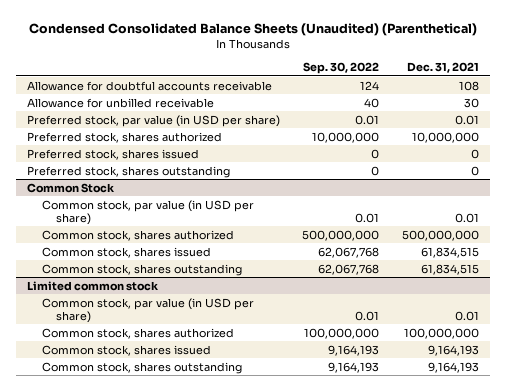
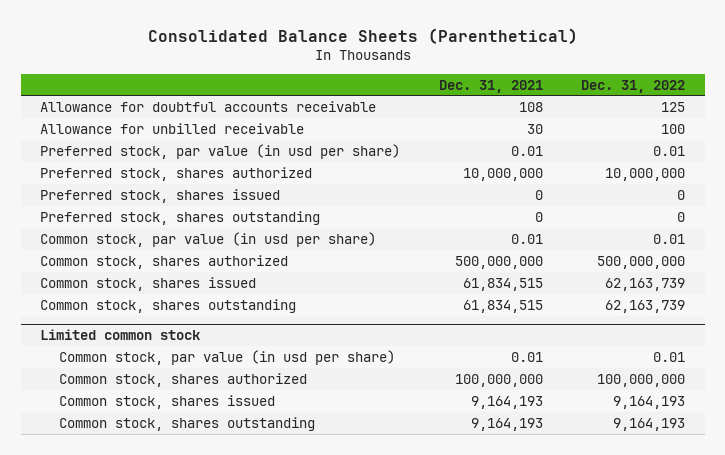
- Condensed Consolidated Balance Sheets (Unaudited) (Parenthetical)
+ Consolidated Balance Sheets (Parenthetical)
- | Sep. 30, 2022 | Dec. 31, 2021
+ | Dec. 31, 2021 | Dec. 31, 2022
- Preferred stock, par value (in USD per share) | 0.01 | 0.01
+ Preferred stock, par value (in usd per share) | 0.01 | 0.01
- Common Stock
- Common stock, par value (in USD per share) | 0.01 | 0.01
+ Common stock, par value (in usd per share) | 0.01 | 0.01
@ Limited common stock
- Common stock, par value (in USD per share) | 0.01 | 0.01
+ Common stock, par value (in usd per share) | 0.01 | 0.01

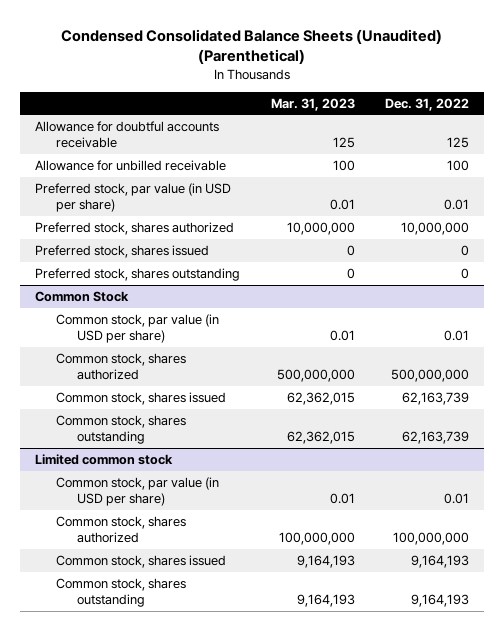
- Consolidated Balance Sheets (Parenthetical)
+ Condensed Consolidated Balance Sheets (Unaudited) (Parenthetical)
- | Dec. 31, 2021 | Dec. 31, 2022
+ | Mar. 31, 2023 | Dec. 31, 2022
- Preferred stock, par value (in usd per share) | 0.01 | 0.01
+ Preferred stock, par value (in USD per share) | 0.01 | 0.01
- Common stock, par value (in usd per share) | 0.01 | 0.01
+ Common Stock
+ Common stock, par value (in USD per share) | 0.01 | 0.01
@ Limited common stock
- Common stock, par value (in usd per share) | 0.01 | 0.01
+ Common stock, par value (in USD per share) | 0.01 | 0.01

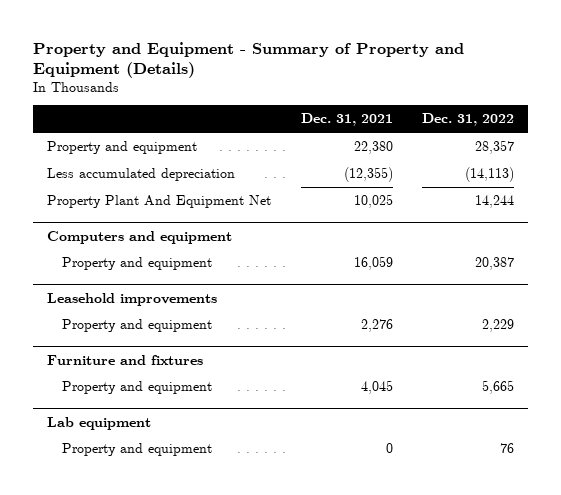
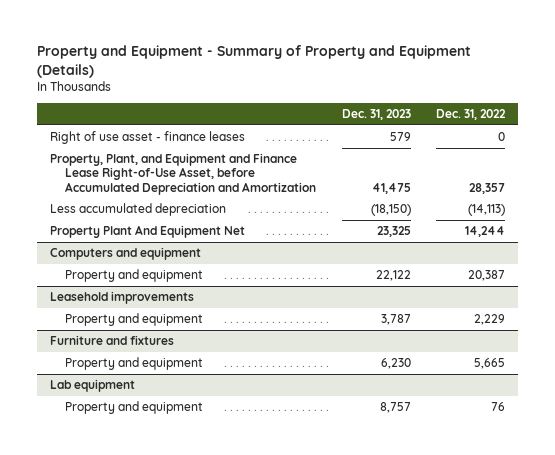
- | Dec. 31, 2021 | Dec. 31, 2022
+ | Dec. 31, 2023 | Dec. 31, 2022
- Property and equipment | 22,380 | 28,357
+ Right of use asset - finance leases | 579 | 0
+ Property, Plant, and Equipment and Finance Lease Right-of-Use Asset, before Accumulated Depreciation and Amortization | 41,475 | 28,357

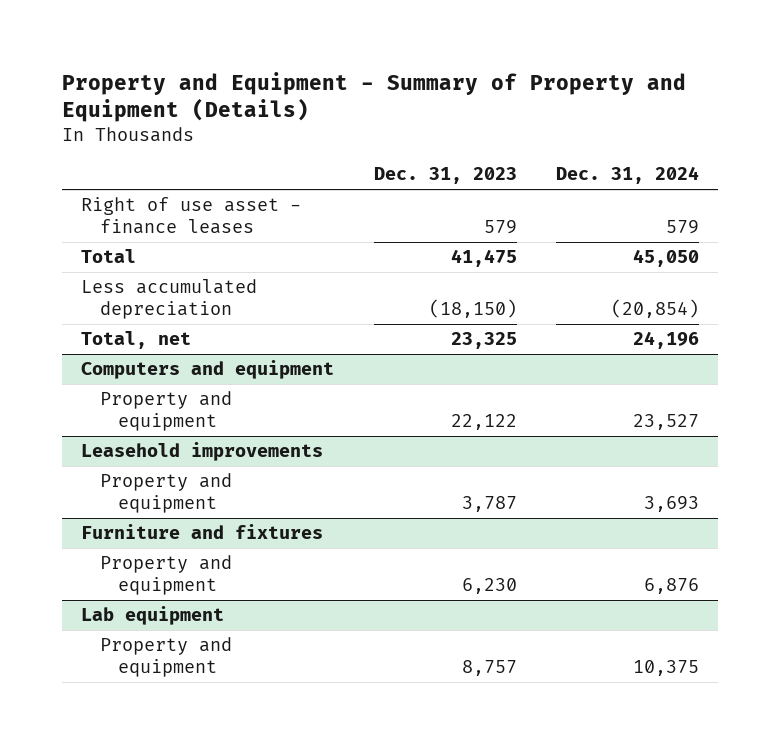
- | Dec. 31, 2023 | Dec. 31, 2022
+ | Dec. 31, 2023 | Dec. 31, 2024
- Property, Plant, and Equipment and Finance Lease Right-of-Use Asset, before Accumulated Depreciation and Amortization | 41,475 | 28,357
+ Total | 41,475 | 45,050
- Property Plant And Equipment Net | 23,325 | 14,244
+ Total, net | 23,325 | 24,196

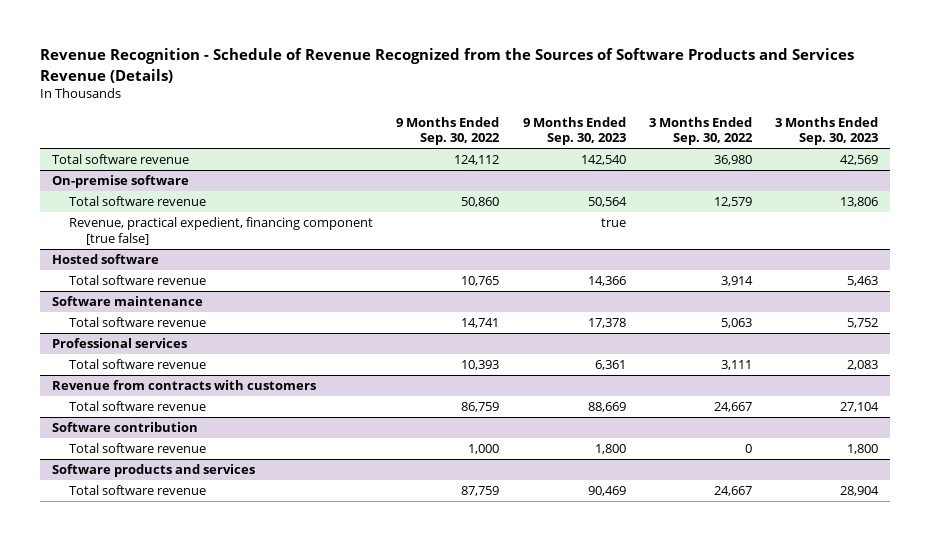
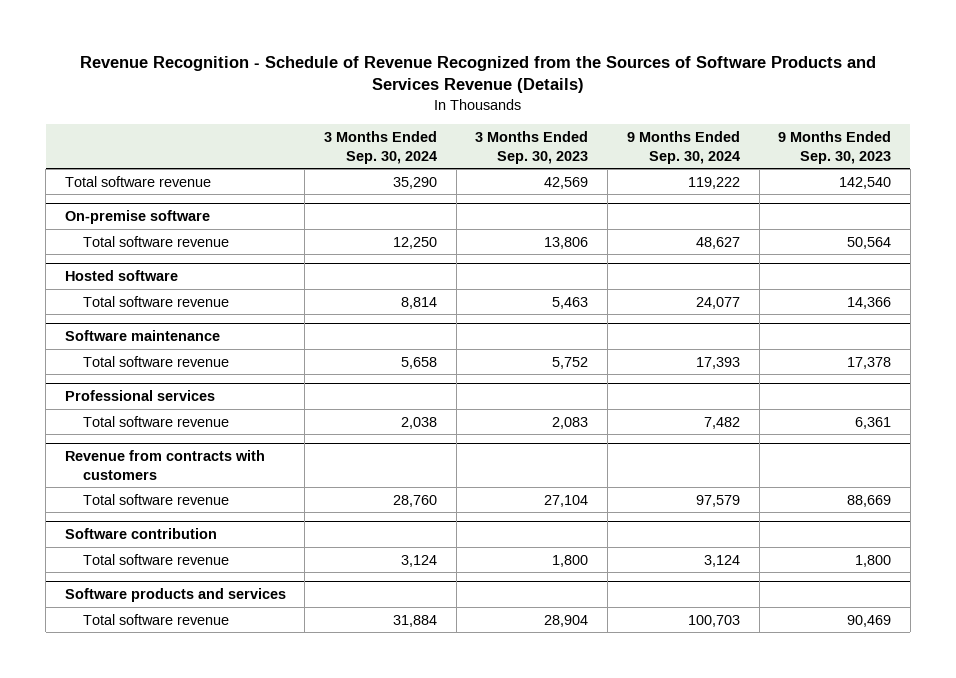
- | 9 Months Ended Sep. 30, 2022 | 9 Months Ended Sep. 30, 2023 | 3 Months Ended Sep. 30, 2022 | 3 Months Ended Sep. 30, 2023
+ | 3 Months Ended Sep. 30, 2024 | 3 Months Ended Sep. 30, 2023 | 9 Months Ended Sep. 30, 2024 | 9 Months Ended Sep. 30, 2023
@ On-premise software
- Revenue, practical expedient, financing component [true false] | | true | |

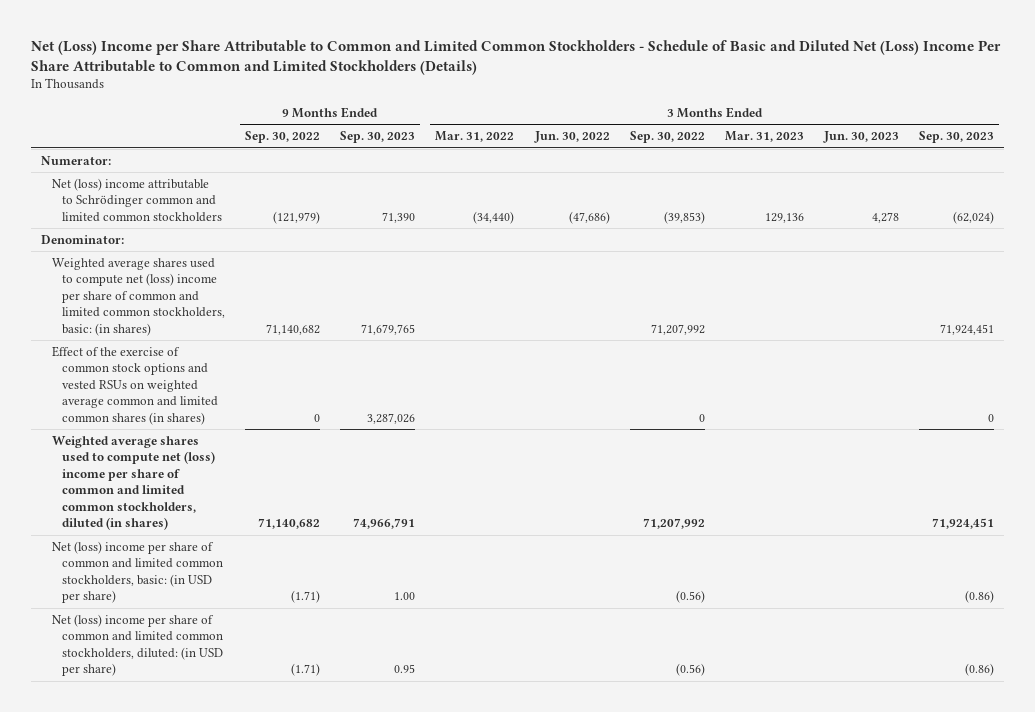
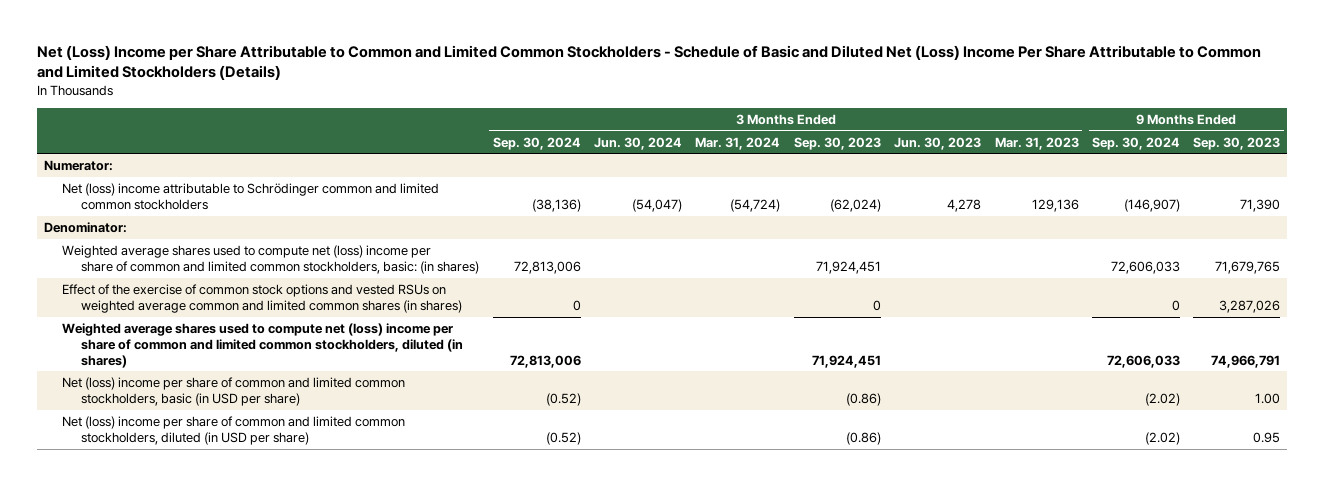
- | 9 Months Ended Sep. 30, 2022 | 9 Months Ended Sep. 30, 2023 | 3 Months Ended Mar. 31, 2022 | 3 Months Ended Jun. 30, 2022 | 3 Months Ended Sep. 30, 2022 | 3 Months Ended Mar. 31, 2023 | 3 Months Ended Jun. 30, 2023 | 3 Months Ended Sep. 30, 2023
+ | 3 Months Ended Sep. 30, 2024 | 3 Months Ended Jun. 30, 2024 | 3 Months Ended Mar. 31, 2024 | 3 Months Ended Sep. 30, 2023 | 3 Months Ended Jun. 30, 2023 | 3 Months Ended Mar. 31, 2023 | 9 Months Ended Sep. 30, 2024 | 9 Months Ended Sep. 30, 2023
- Net (loss) income per share of common and limited common stockholders, basic: (in USD per share) | (1.71) | 1.00 | | | (0.56) | | | (0.86)
- Net (loss) income per share of common and limited common stockholders, diluted: (in USD per share) | (1.71) | 0.95 | | | (0.56) | | | (0.86)
+ Net (loss) income per share of common and limited common stockholders, basic (in USD per share) | (0.52) | | | (0.86) | | | (2.02) | 1.00
+ Net (loss) income per share of common and limited common stockholders, diluted (in USD per share) | (0.52) | | | (0.86) | | | (2.02) | 0.95

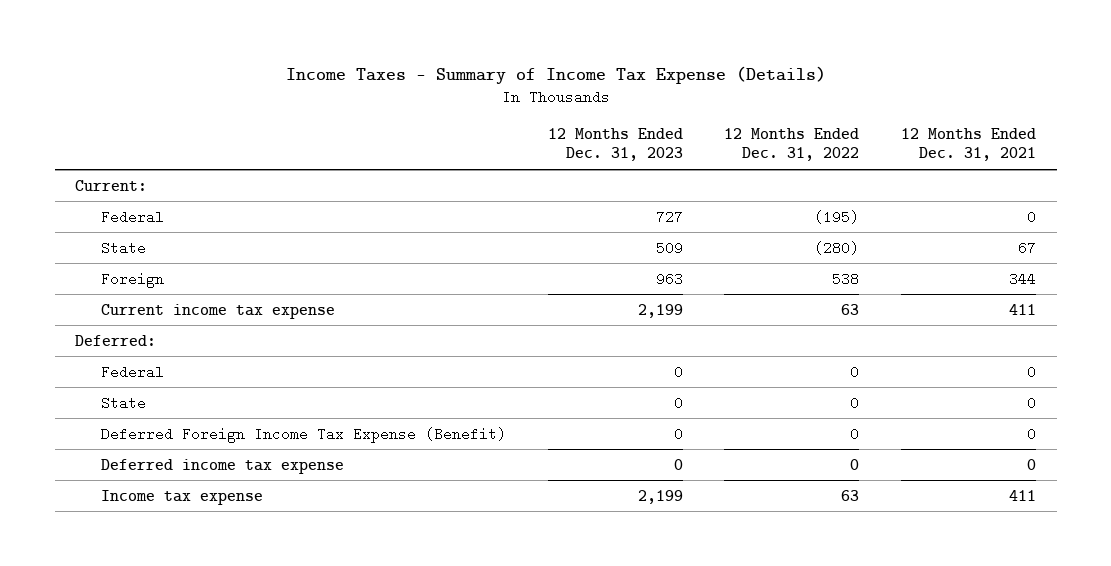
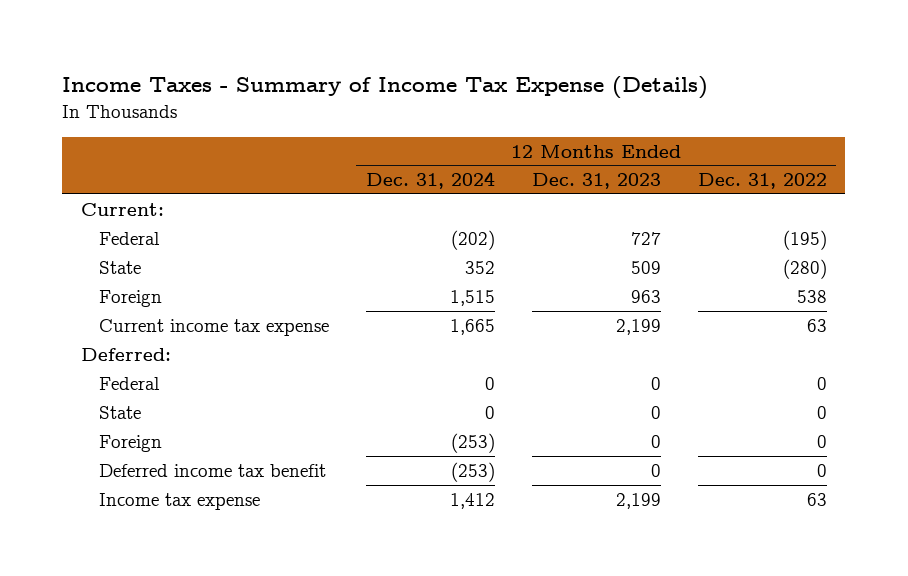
- | 12 Months Ended Dec. 31, 2023 | 12 Months Ended Dec. 31, 2022 | 12 Months Ended Dec. 31, 2021
+ | 12 Months Ended Dec. 31, 2024 | 12 Months Ended Dec. 31, 2023 | 12 Months Ended Dec. 31, 2022
- Deferred Foreign Income Tax Expense (Benefit) | 0 | 0 | 0
- Deferred income tax expense | 0 | 0 | 0
+ Foreign | (253) | 0 | 0
+ Deferred income tax benefit | (253) | 0 | 0

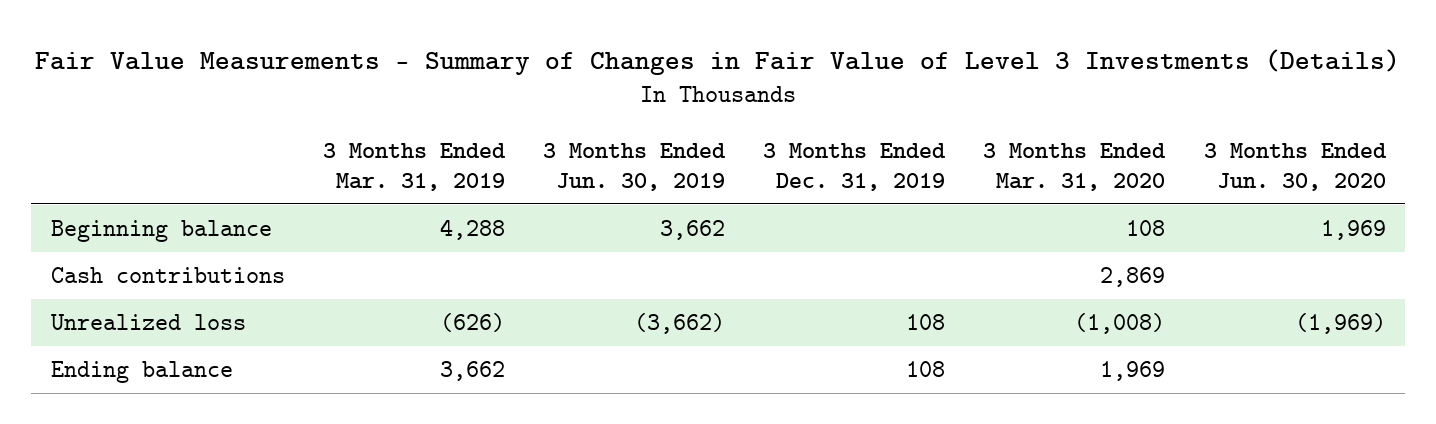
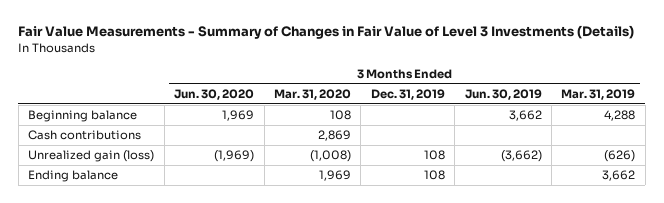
- | 3 Months Ended Mar. 31, 2019 | 3 Months Ended Jun. 30, 2019 | 3 Months Ended Dec. 31, 2019 | 3 Months Ended Mar. 31, 2020 | 3 Months Ended Jun. 30, 2020
+ | 3 Months Ended Jun. 30, 2020 | 3 Months Ended Mar. 31, 2020 | 3 Months Ended Dec. 31, 2019 | 3 Months Ended Jun. 30, 2019 | 3 Months Ended Mar. 31, 2019
- Unrealized loss | (626) | (3,662) | 108 | (1,008) | (1,969)
+ Unrealized gain (loss) | (1,969) | (1,008) | 108 | (3,662) | (626)

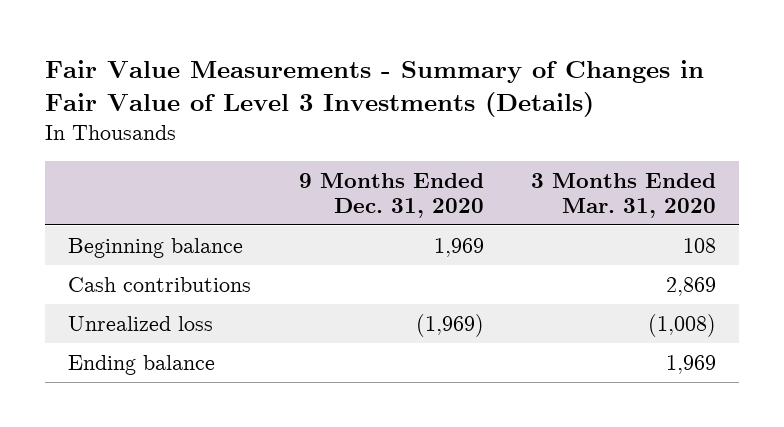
- | 3 Months Ended Jun. 30, 2020 | 3 Months Ended Mar. 31, 2020 | 3 Months Ended Dec. 31, 2019 | 3 Months Ended Jun. 30, 2019 | 3 Months Ended Mar. 31, 2019
+ | 9 Months Ended Dec. 31, 2020 | 3 Months Ended Mar. 31, 2020
- Unrealized gain (loss) | (1,969) | (1,008) | 108 | (3,662) | (626)
+ Unrealized loss | (1,969) | (1,008)

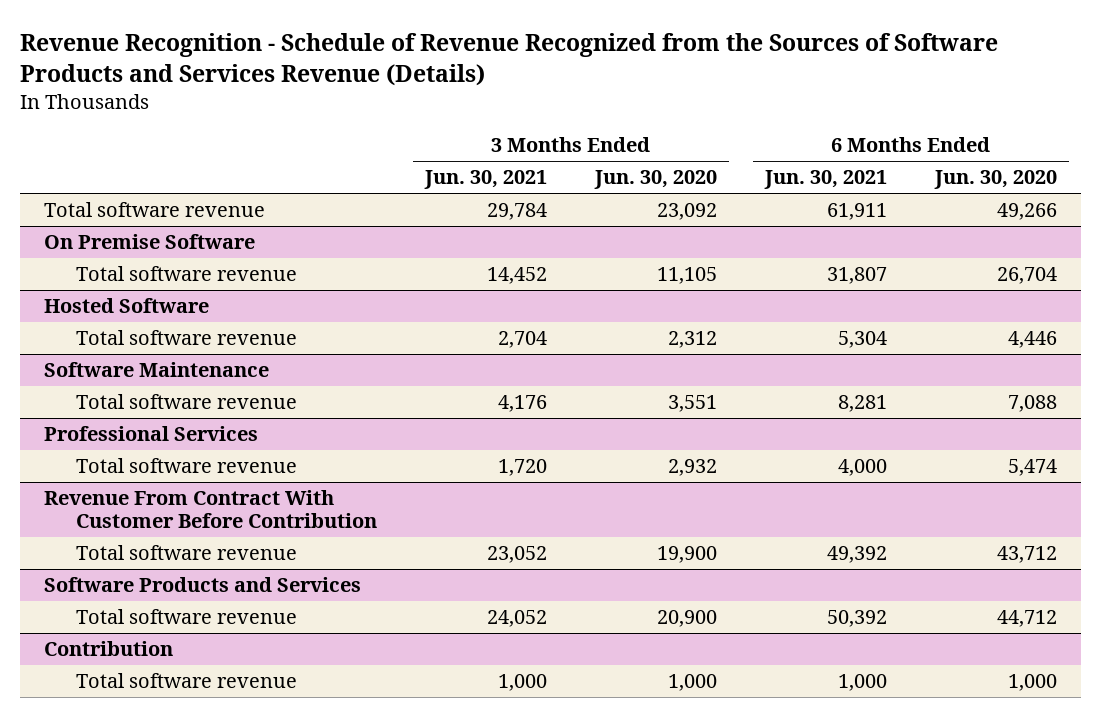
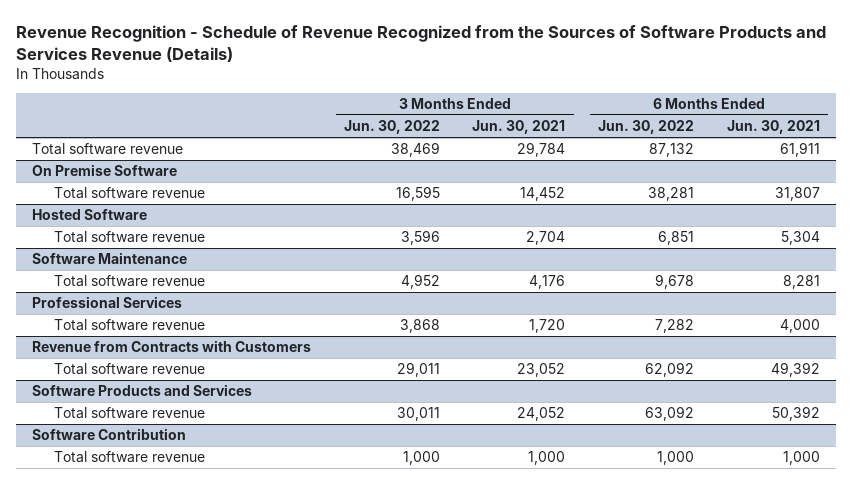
- | 3 Months Ended Jun. 30, 2021 | 3 Months Ended Jun. 30, 2020 | 6 Months Ended Jun. 30, 2021 | 6 Months Ended Jun. 30, 2020
+ | 3 Months Ended Jun. 30, 2022 | 3 Months Ended Jun. 30, 2021 | 6 Months Ended Jun. 30, 2022 | 6 Months Ended Jun. 30, 2021
- Revenue From Contract With Customer Before Contribution
+ Revenue from Contracts with Customers
- Contribution
+ Software Contribution

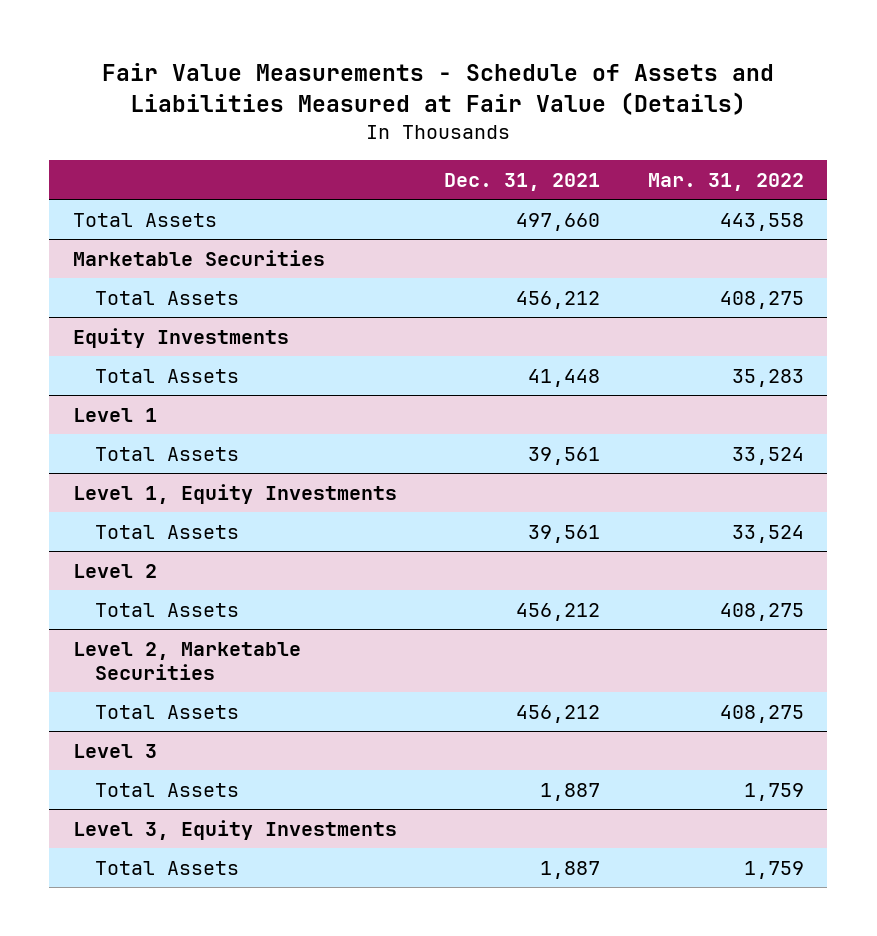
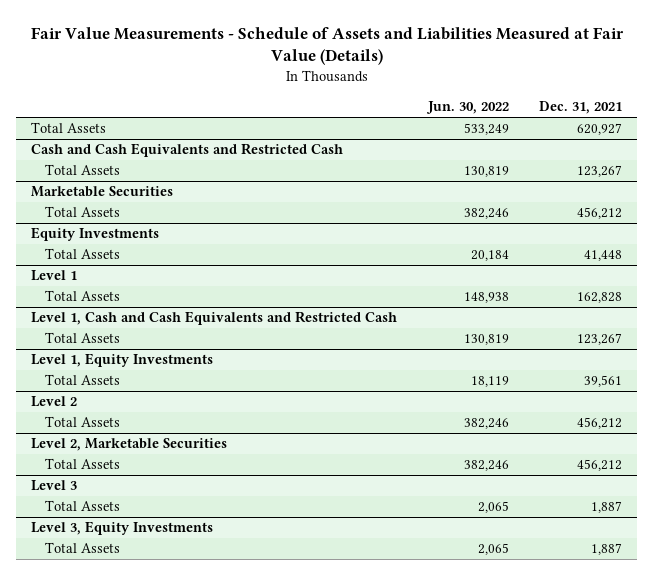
- | Dec. 31, 2021 | Mar. 31, 2022
+ | Jun. 30, 2022 | Dec. 31, 2021
- Total Assets | 497,660 | 443,558
+ Total Assets | 533,249 | 620,927
+ Cash and Cash Equivalents and Restricted Cash
+ Total Assets | 130,819 | 123,267
@ Level 1
- Total Assets | 39,561 | 33,524
+ Total Assets | 148,938 | 162,828
+ Level 1, Cash and Cash Equivalents and Restricted Cash
+ Total Assets | 130,819 | 123,267

